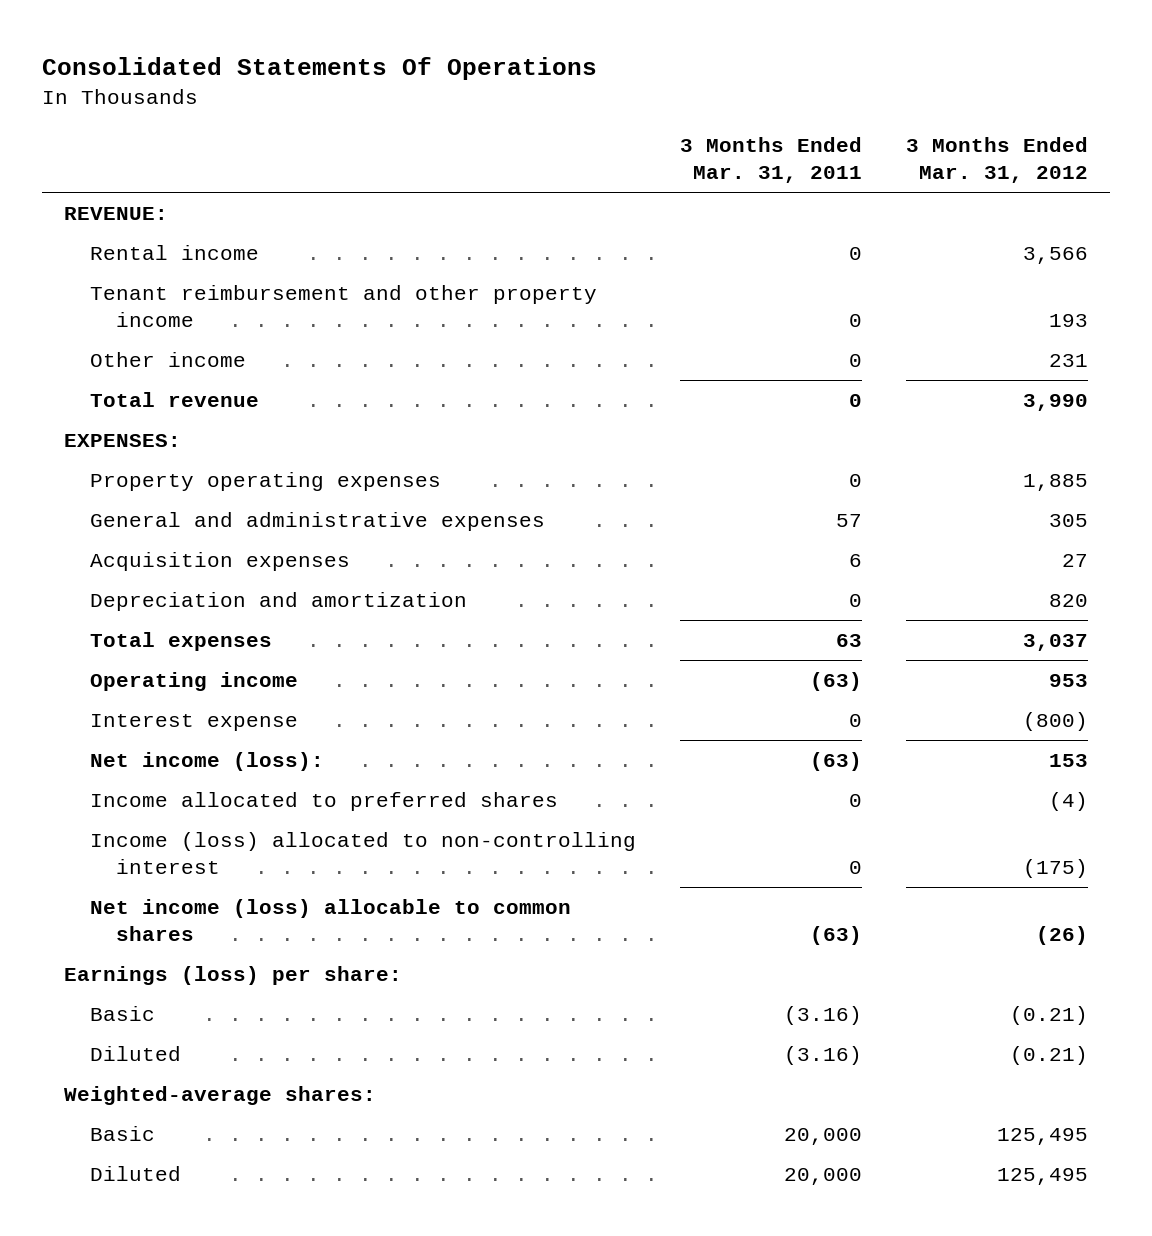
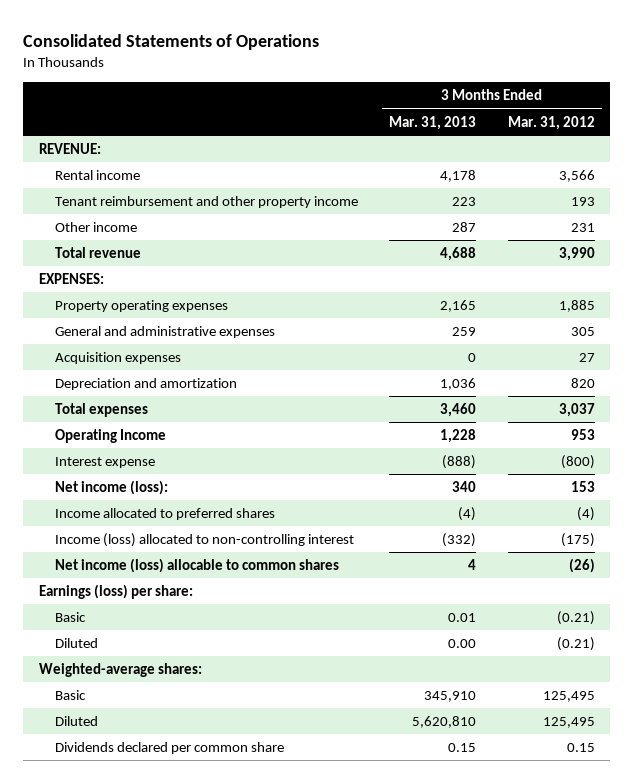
- Consolidated Statements Of Operations
+ Consolidated Statements of Operations
- | 3 Months Ended Mar. 31, 2011 | 3 Months Ended Mar. 31, 2012
+ | 3 Months Ended Mar. 31, 2013 | 3 Months Ended Mar. 31, 2012
- Operating income | (63) | 953
+ Operating Income | 1,228 | 953
+ Dividends declared per common share | 0.15 | 0.15

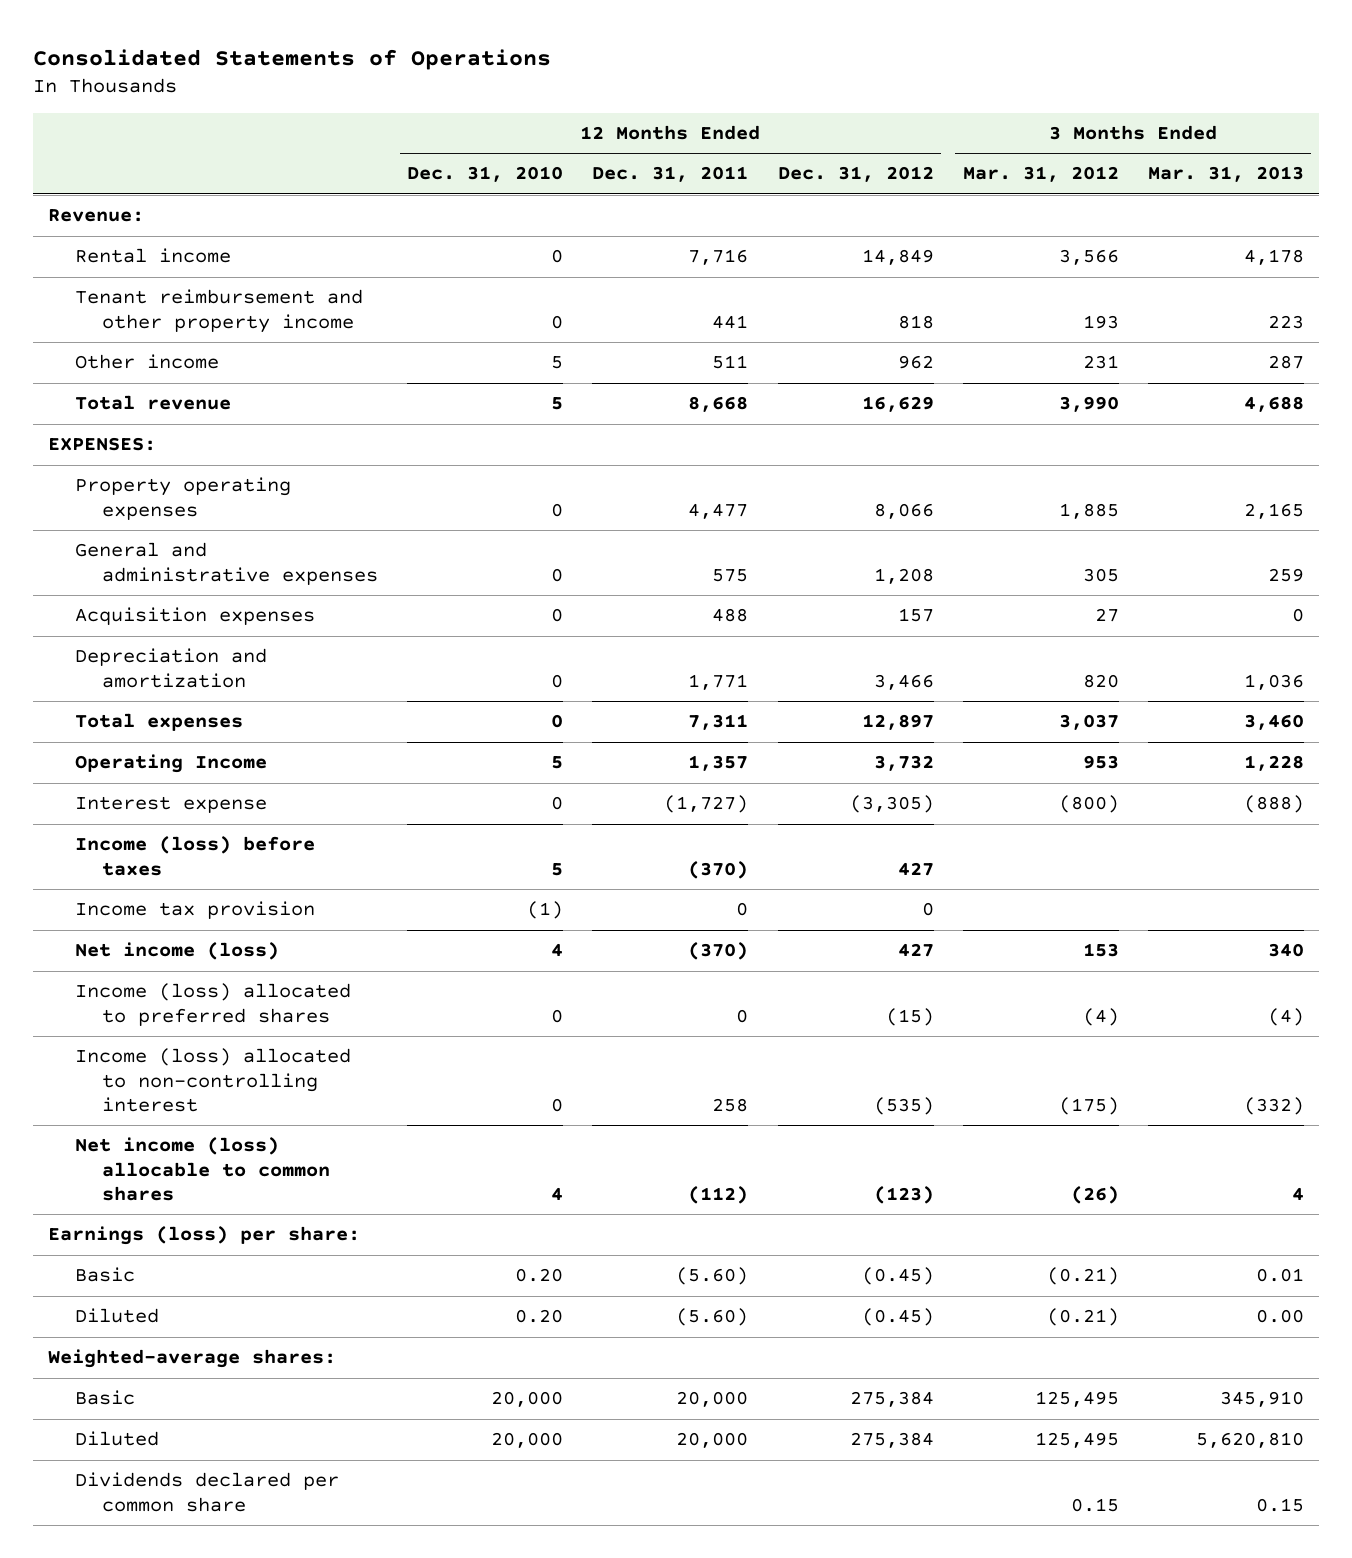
- | 3 Months Ended Mar. 31, 2013 | 3 Months Ended Mar. 31, 2012
+ | 12 Months Ended Dec. 31, 2010 | 12 Months Ended Dec. 31, 2011 | 12 Months Ended Dec. 31, 2012 | 3 Months Ended Mar. 31, 2012 | 3 Months Ended Mar. 31, 2013
- REVENUE:
+ Revenue:
- Net income (loss): | 340 | 153
- Income allocated to preferred shares | (4) | (4)
+ Income (loss) before taxes | 5 | (370) | 427 | |
+ Income tax provision | (1) | 0 | 0 | |
+ Net income (loss) | 4 | (370) | 427 | 153 | 340
+ Income (loss) allocated to preferred shares | 0 | 0 | (15) | (4) | (4)

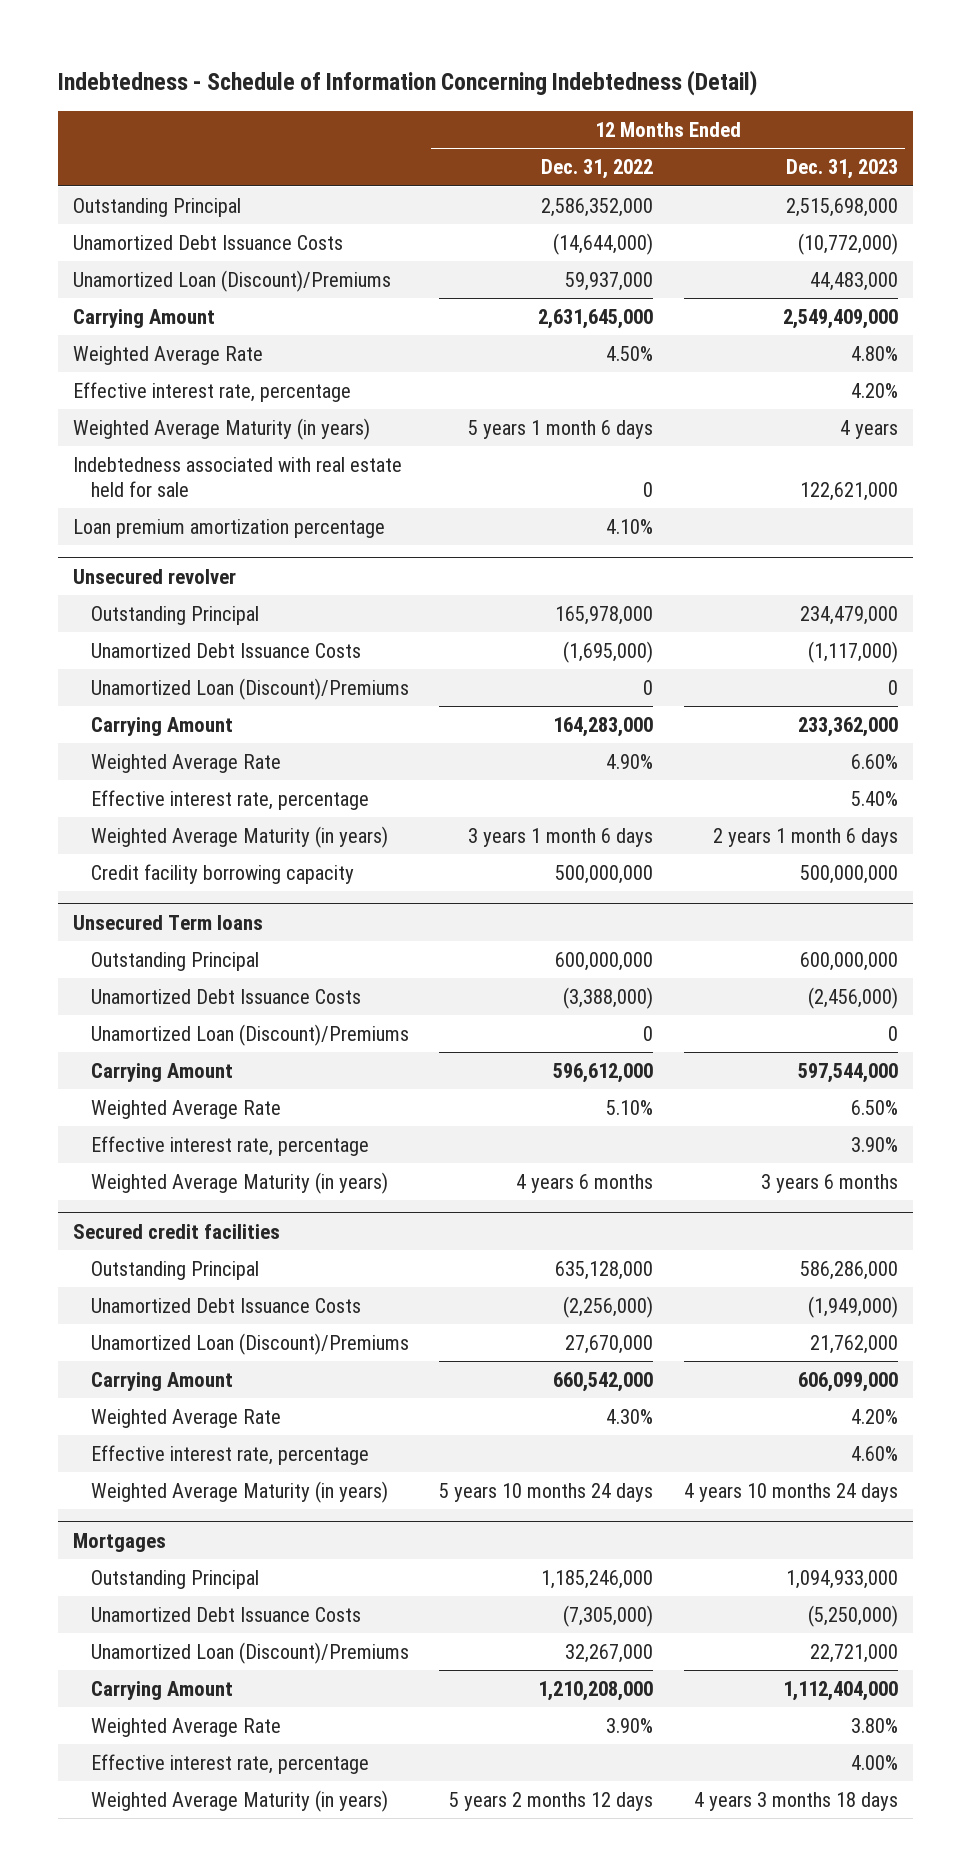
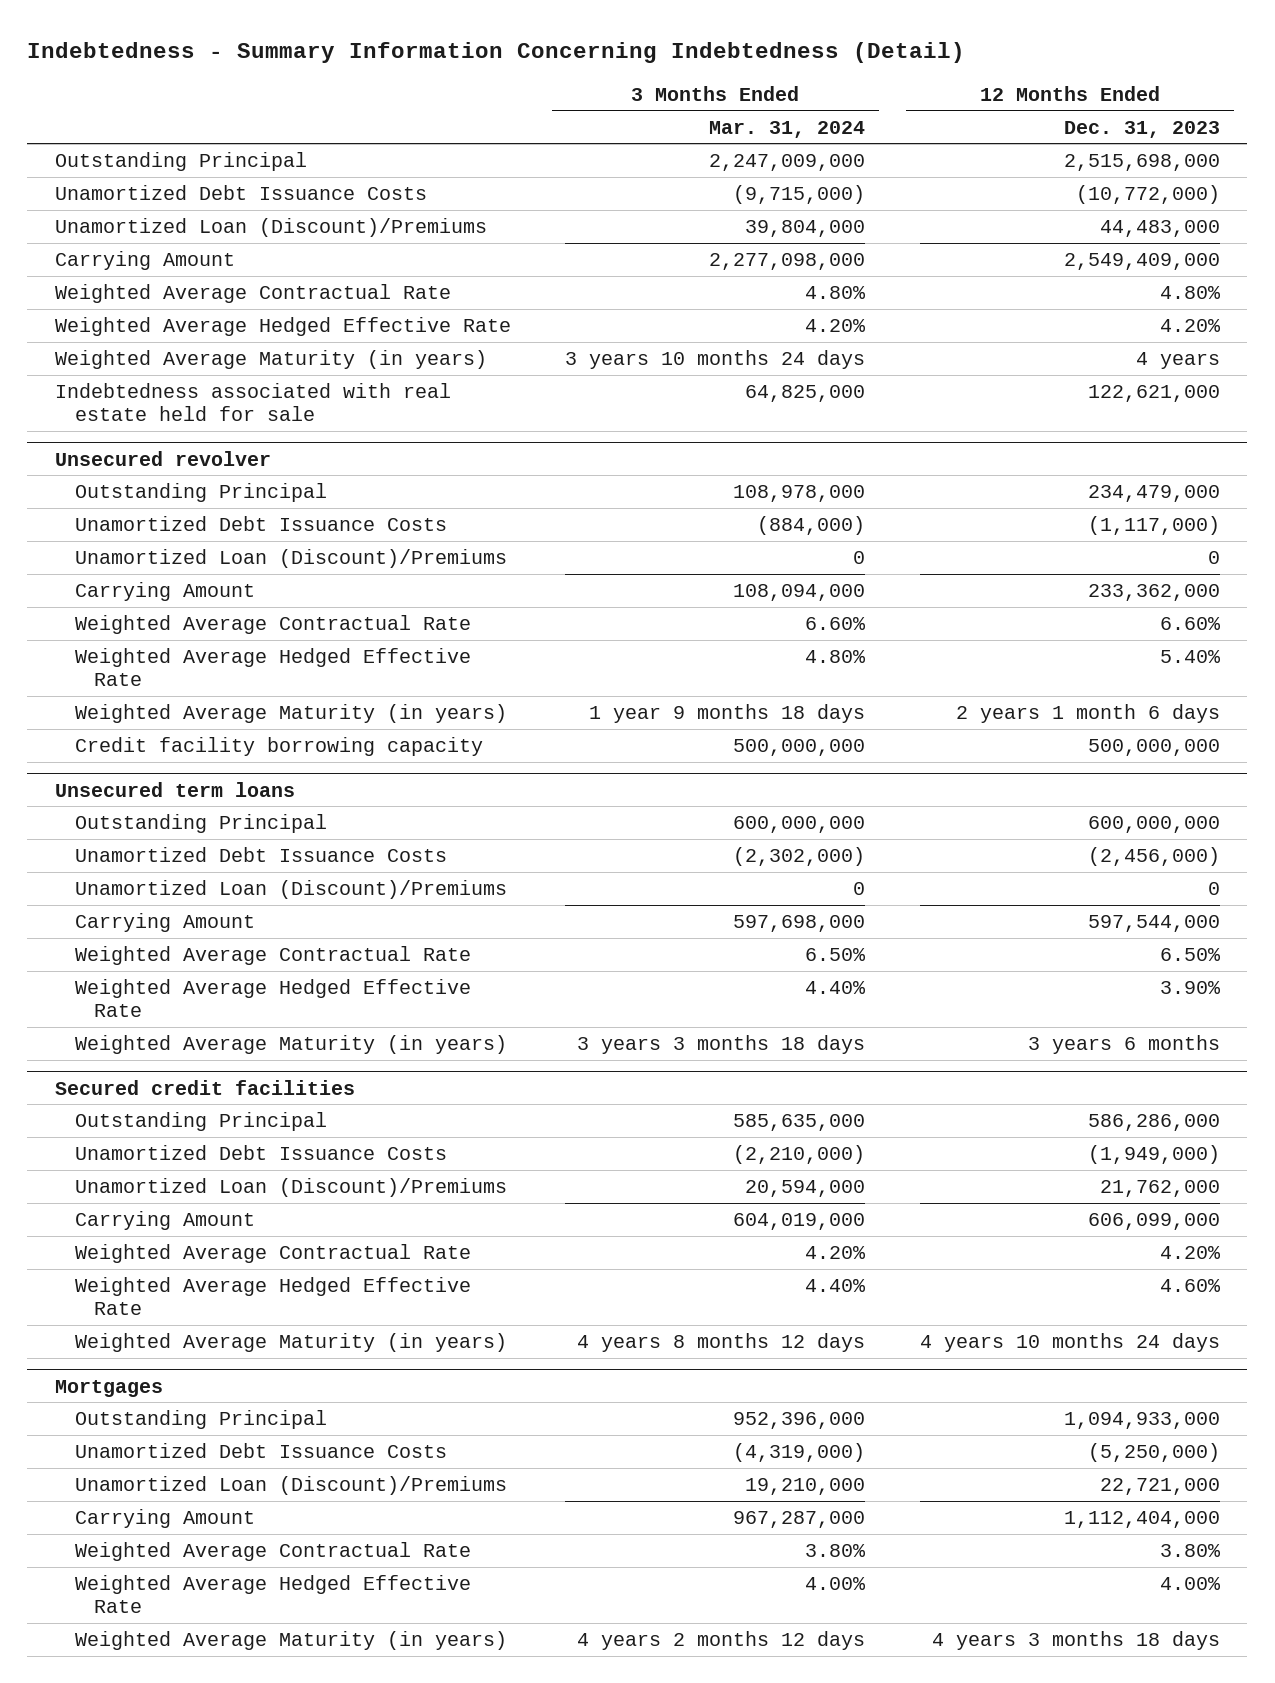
- Indebtedness - Schedule of Information Concerning Indebtedness (Detail)
+ Indebtedness - Summary Information Concerning Indebtedness (Detail)
- | 12 Months Ended Dec. 31, 2022 | 12 Months Ended Dec. 31, 2023
+ | 3 Months Ended Mar. 31, 2024 | 12 Months Ended Dec. 31, 2023
- Weighted Average Rate | 4.50% | 4.80%
- Effective interest rate, percentage | | 4.20%
+ Weighted Average Contractual Rate | 4.80% | 4.80%
+ Weighted Average Hedged Effective Rate | 4.20% | 4.20%
- Loan premium amortization percentage | 4.10% |
@ Unsecured revolver
- Weighted Average Rate | 4.90% | 6.60%
- Effective interest rate, percentage | | 5.40%
+ Weighted Average Contractual Rate | 6.60% | 6.60%
+ Weighted Average Hedged Effective Rate | 4.80% | 5.40%
- Unsecured Term loans
+ Unsecured term loans
- Weighted Average Rate | 5.10% | 6.50%
- Effective interest rate, percentage | | 3.90%
+ Weighted Average Contractual Rate | 6.50% | 6.50%
+ Weighted Average Hedged Effective Rate | 4.40% | 3.90%
@ Secured credit facilities
- Weighted Average Rate | 4.30% | 4.20%
- Effective interest rate, percentage | | 4.60%
+ Weighted Average Contractual Rate | 4.20% | 4.20%
+ Weighted Average Hedged Effective Rate | 4.40% | 4.60%
@ Mortgages
- Weighted Average Rate | 3.90% | 3.80%
- Effective interest rate, percentage | | 4.00%
+ Weighted Average Contractual Rate | 3.80% | 3.80%
+ Weighted Average Hedged Effective Rate | 4.00% | 4.00%

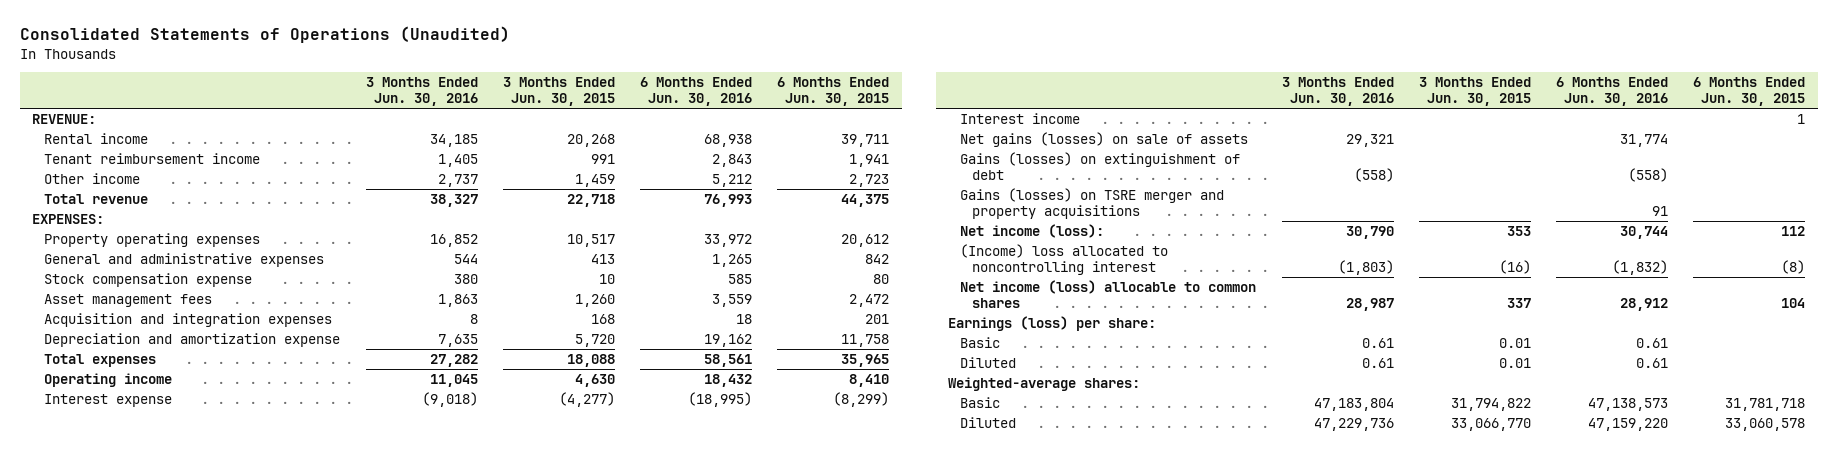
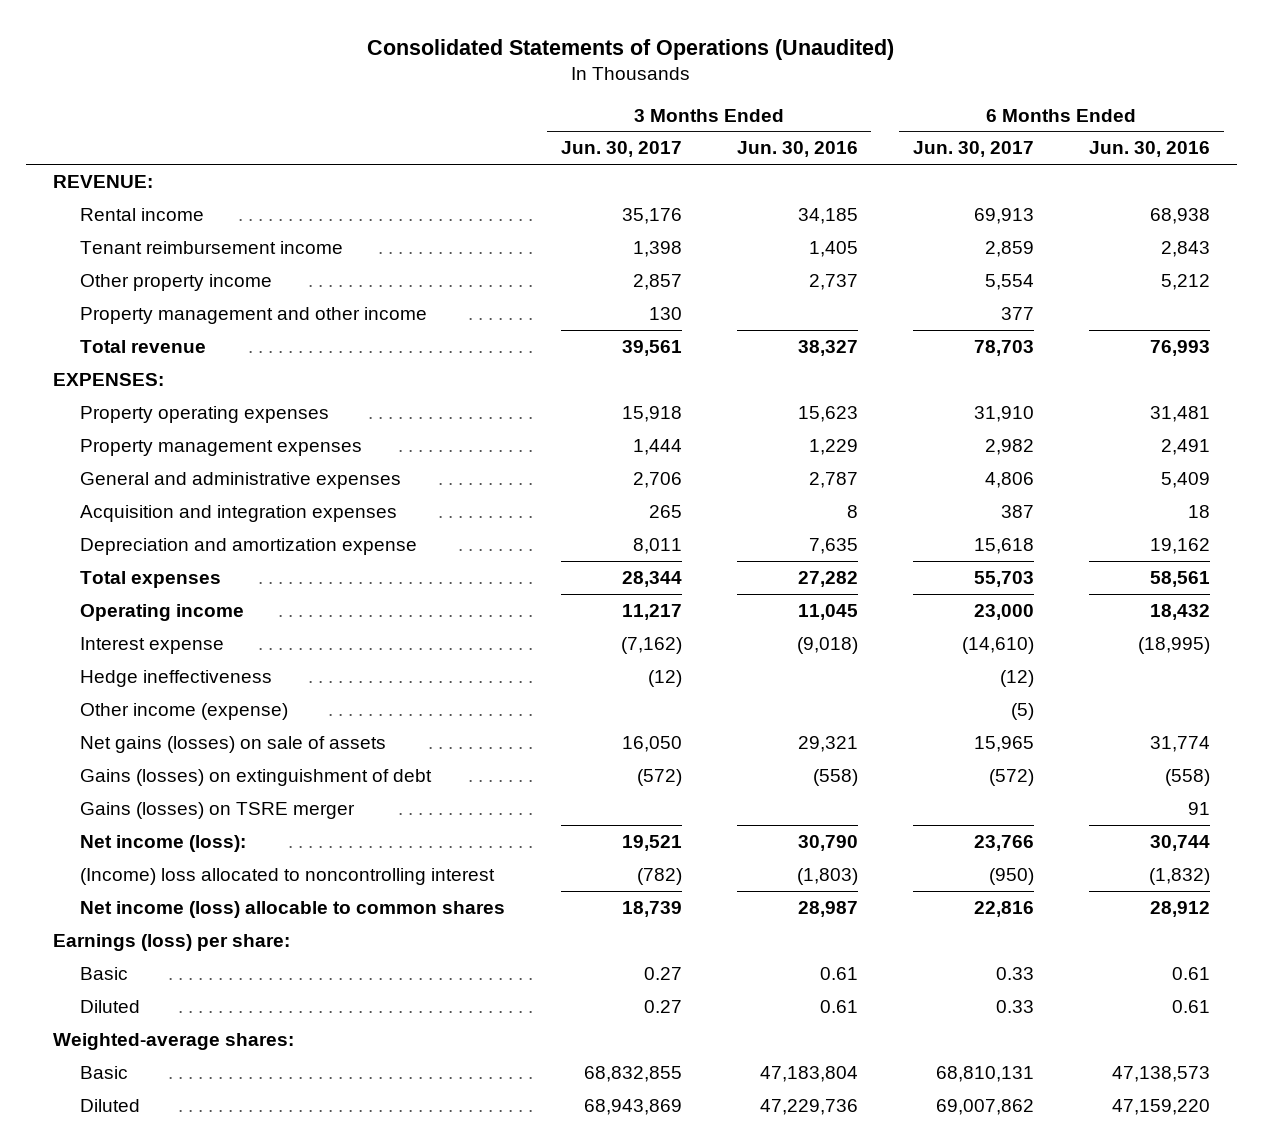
- | 3 Months Ended Jun. 30, 2016 | 3 Months Ended Jun. 30, 2015 | 6 Months Ended Jun. 30, 2016 | 6 Months Ended Jun. 30, 2015
+ | 3 Months Ended Jun. 30, 2017 | 3 Months Ended Jun. 30, 2016 | 6 Months Ended Jun. 30, 2017 | 6 Months Ended Jun. 30, 2016
- Other income | 2,737 | 1,459 | 5,212 | 2,723
+ Other property income | 2,857 | 2,737 | 5,554 | 5,212
+ Property management and other income | 130 | | 377 |
- Property operating expenses | 16,852 | 10,517 | 33,972 | 20,612
- General and administrative expenses | 544 | 413 | 1,265 | 842
- Stock compensation expense | 380 | 10 | 585 | 80
- Asset management fees | 1,863 | 1,260 | 3,559 | 2,472
+ Property operating expenses | 15,918 | 15,623 | 31,910 | 31,481
+ Property management expenses | 1,444 | 1,229 | 2,982 | 2,491
+ General and administrative expenses | 2,706 | 2,787 | 4,806 | 5,409
- Interest income | | | | 1
+ Hedge ineffectiveness | (12) | | (12) |
+ Other income (expense) | | | (5) |
- Gains (losses) on TSRE merger and property acquisitions | | | 91 |
+ Gains (losses) on TSRE merger | | | | 91

